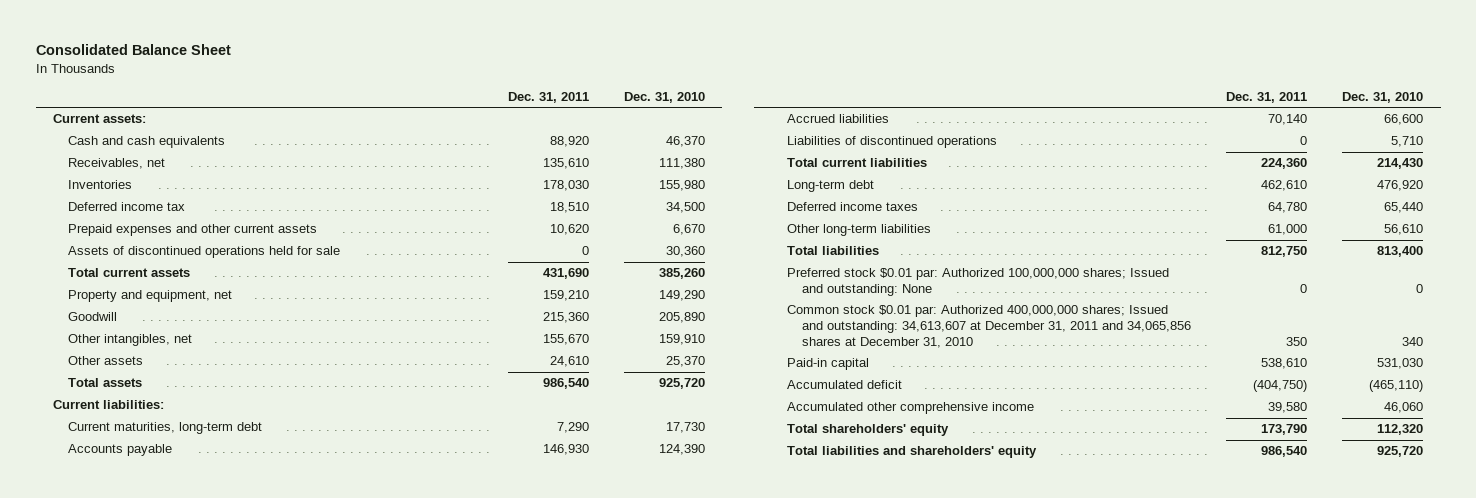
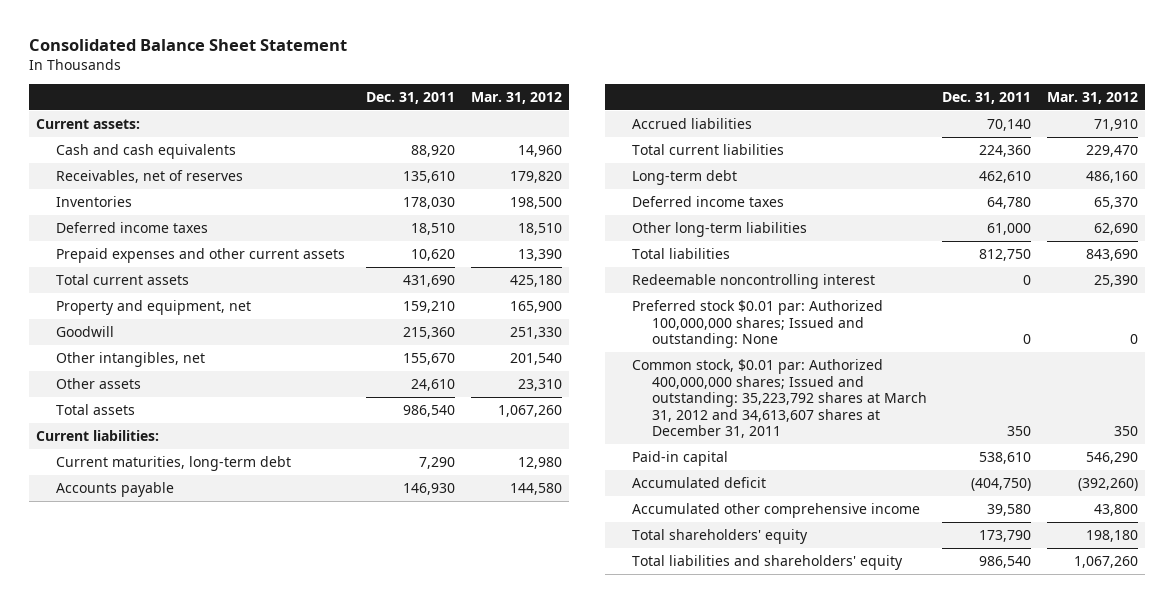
- Consolidated Balance Sheet
+ Consolidated Balance Sheet Statement
- | Dec. 31, 2011 | Dec. 31, 2010
+ | Dec. 31, 2011 | Mar. 31, 2012
- Receivables, net | 135,610 | 111,380
+ Receivables, net of reserves | 135,610 | 179,820
- Deferred income tax | 18,510 | 34,500
+ Deferred income taxes | 18,510 | 18,510
- Assets of discontinued operations held for sale | 0 | 30,360
- Liabilities of discontinued operations | 0 | 5,710
+ Redeemable noncontrolling interest | 0 | 25,390
- Common stock $0.01 par: Authorized 400,000,000 shares; Issued and outstanding: 34,613,607 at December 31, 2011 and 34,065,856 shares at December 31, 2010 | 350 | 340
+ Common stock, $0.01 par: Authorized 400,000,000 shares; Issued and outstanding: 35,223,792 shares at March 31, 2012 and 34,613,607 shares at December 31, 2011 | 350 | 350

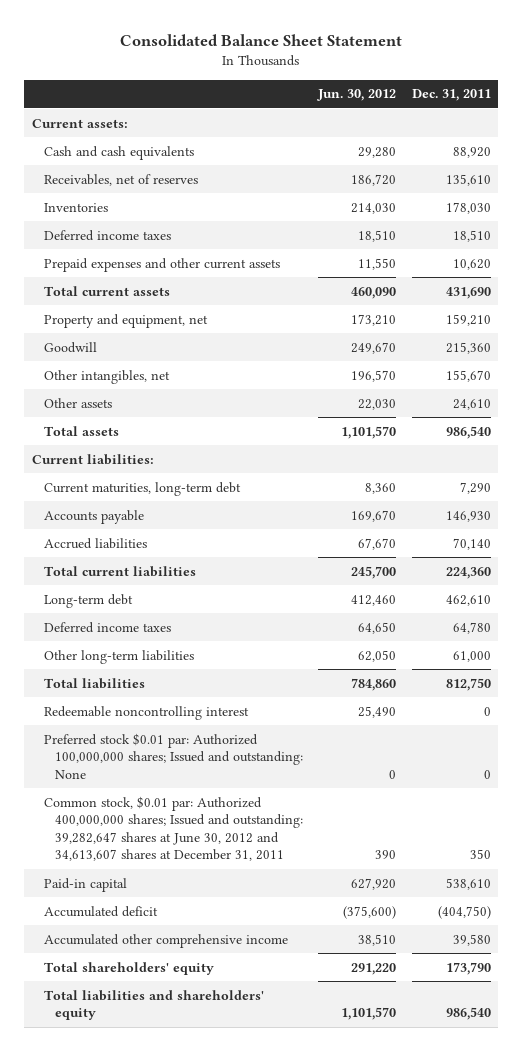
- | Dec. 31, 2011 | Mar. 31, 2012
+ | Jun. 30, 2012 | Dec. 31, 2011
- Common stock, $0.01 par: Authorized 400,000,000 shares; Issued and outstanding: 35,223,792 shares at March 31, 2012 and 34,613,607 shares at December 31, 2011 | 350 | 350
+ Common stock, $0.01 par: Authorized 400,000,000 shares; Issued and outstanding: 39,282,647 shares at June 30, 2012 and 34,613,607 shares at December 31, 2011 | 390 | 350

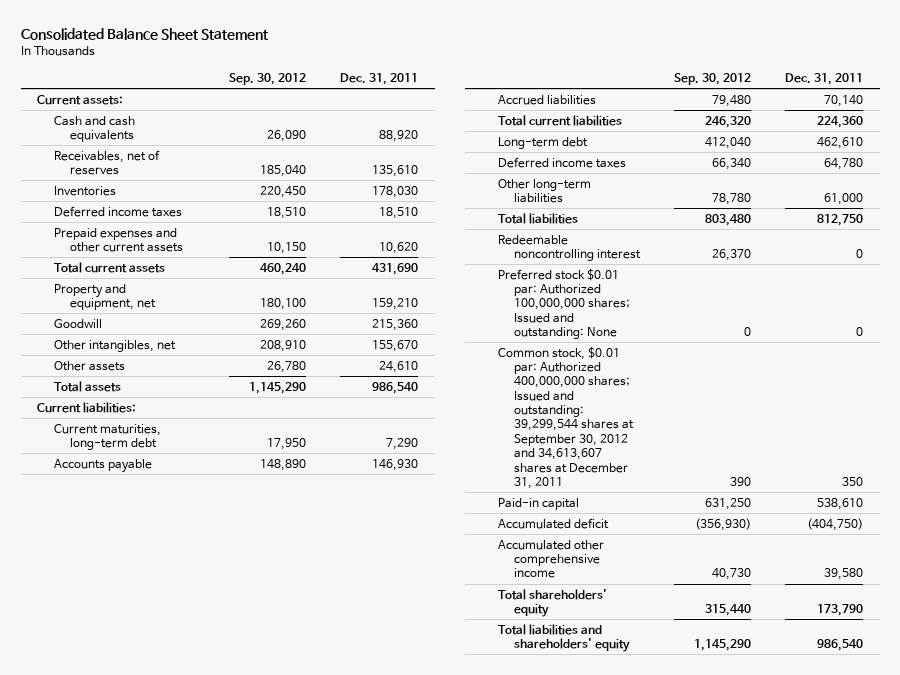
- | Jun. 30, 2012 | Dec. 31, 2011
+ | Sep. 30, 2012 | Dec. 31, 2011
- Common stock, $0.01 par: Authorized 400,000,000 shares; Issued and outstanding: 39,282,647 shares at June 30, 2012 and 34,613,607 shares at December 31, 2011 | 390 | 350
+ Common stock, $0.01 par: Authorized 400,000,000 shares; Issued and outstanding: 39,299,544 shares at September 30, 2012 and 34,613,607 shares at December 31, 2011 | 390 | 350

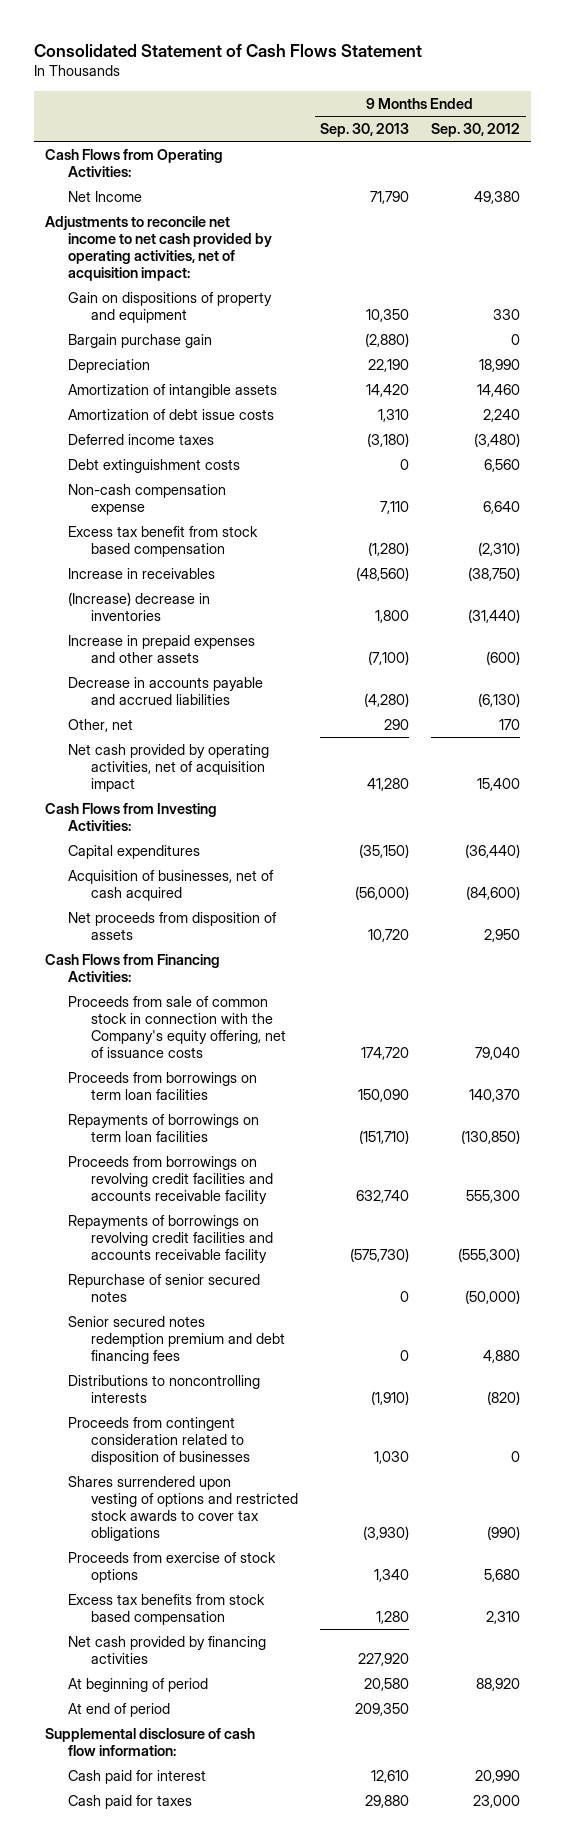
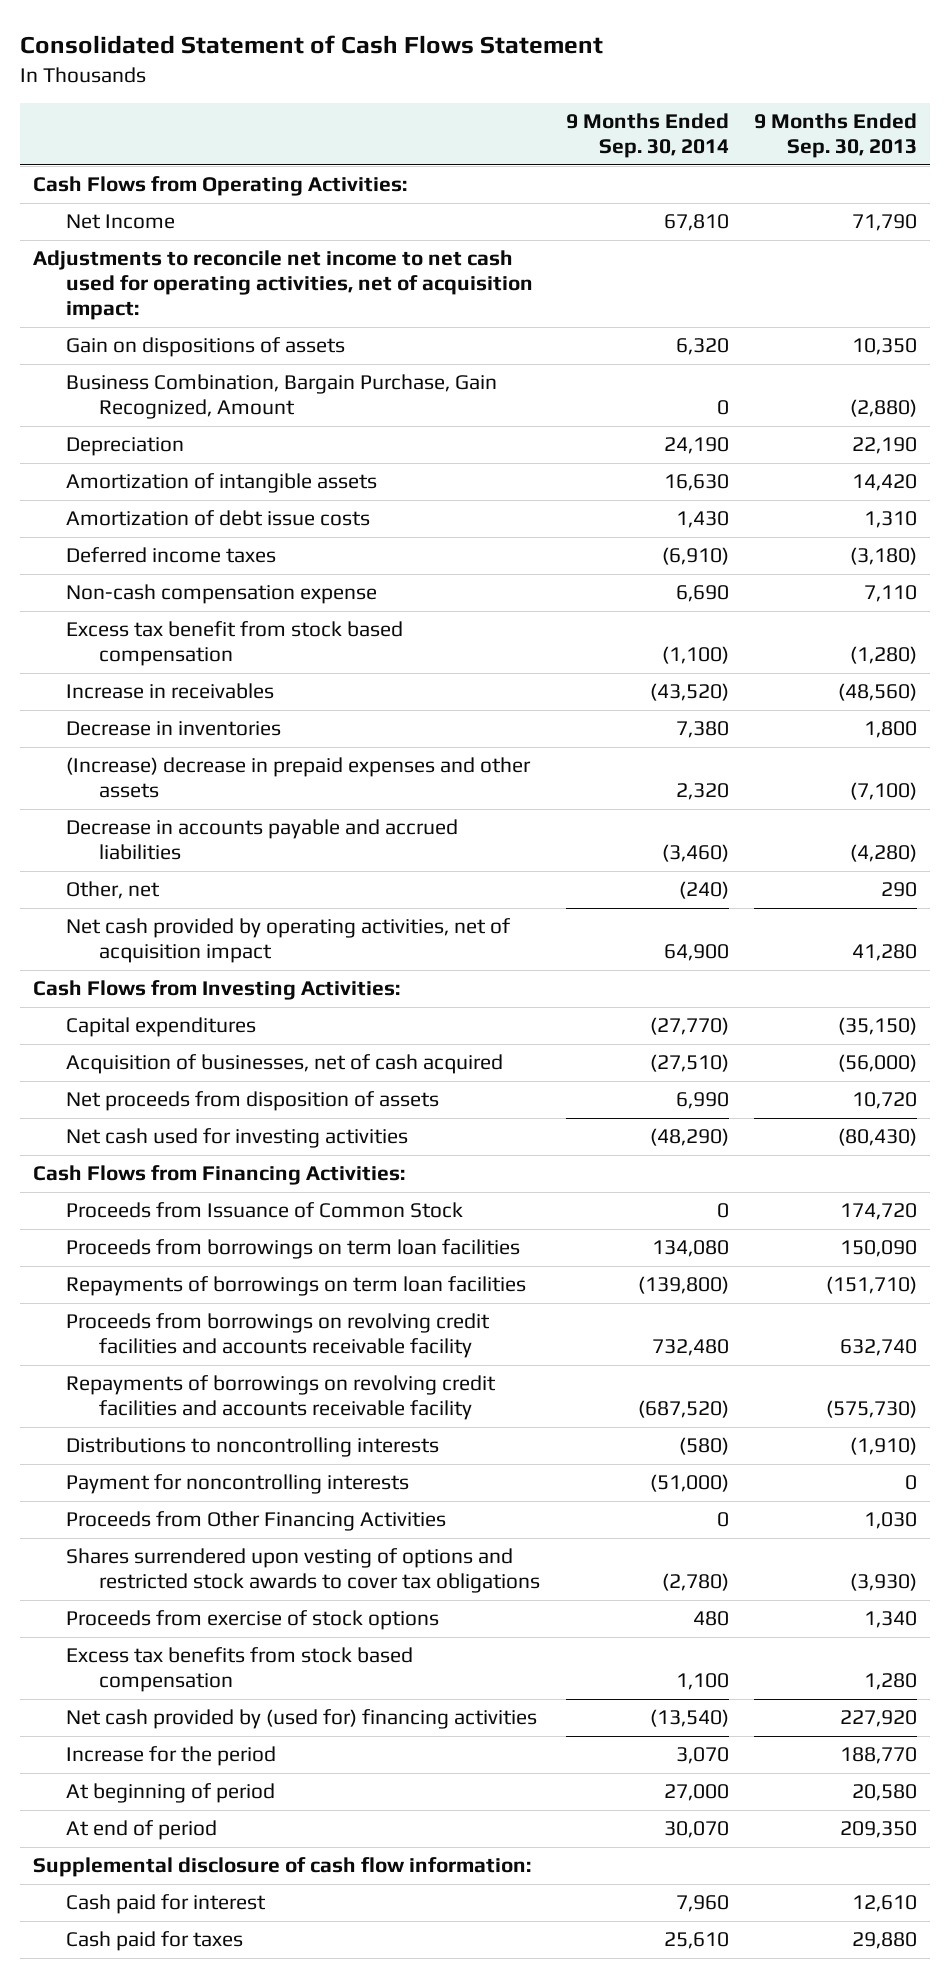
- | 9 Months Ended Sep. 30, 2013 | 9 Months Ended Sep. 30, 2012
+ | 9 Months Ended Sep. 30, 2014 | 9 Months Ended Sep. 30, 2013
- Adjustments to reconcile net income to net cash provided by operating activities, net of acquisition impact:
- Gain on dispositions of property and equipment | 10,350 | 330
- Bargain purchase gain | (2,880) | 0
+ Adjustments to reconcile net income to net cash used for operating activities, net of acquisition impact:
+ Gain on dispositions of assets | 6,320 | 10,350
+ Business Combination, Bargain Purchase, Gain Recognized, Amount | 0 | (2,880)
- Debt extinguishment costs | 0 | 6,560
- (Increase) decrease in inventories | 1,800 | (31,440)
- Increase in prepaid expenses and other assets | (7,100) | (600)
+ Decrease in inventories | 7,380 | 1,800
+ (Increase) decrease in prepaid expenses and other assets | 2,320 | (7,100)
+ Net cash used for investing activities | (48,290) | (80,430)
- Proceeds from sale of common stock in connection with the Company's equity offering, net of issuance costs | 174,720 | 79,040
+ Proceeds from Issuance of Common Stock | 0 | 174,720
- Repurchase of senior secured notes | 0 | (50,000)
- Senior secured notes redemption premium and debt financing fees | 0 | 4,880
- Proceeds from contingent consideration related to disposition of businesses | 1,030 | 0
+ Payment for noncontrolling interests | (51,000) | 0
+ Proceeds from Other Financing Activities | 0 | 1,030
- Net cash provided by financing activities | 227,920 |
+ Net cash provided by (used for) financing activities | (13,540) | 227,920
+ Increase for the period | 3,070 | 188,770

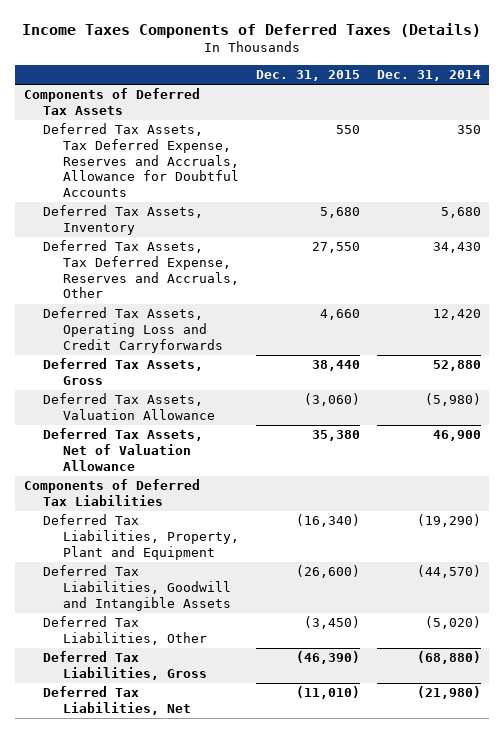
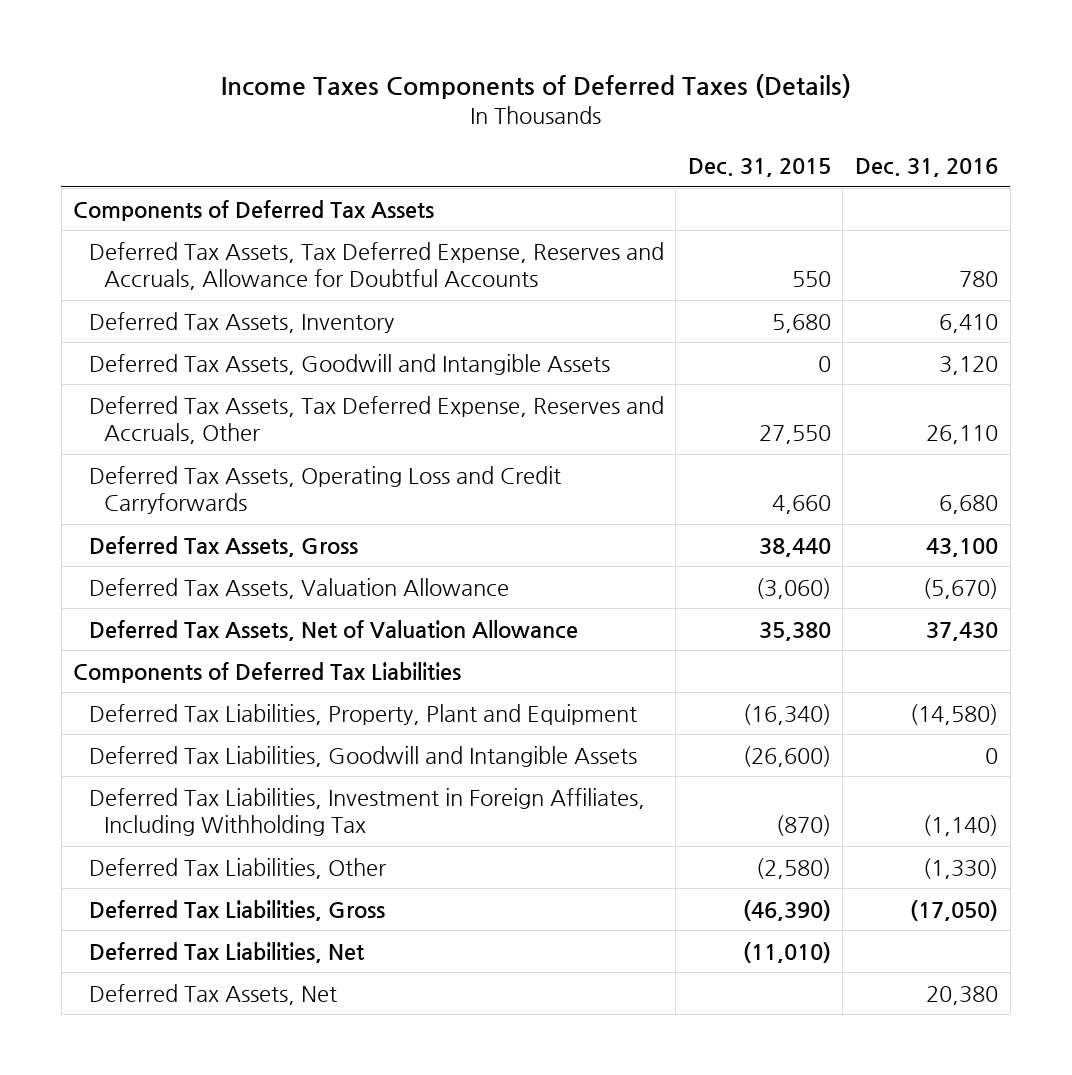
- | Dec. 31, 2015 | Dec. 31, 2014
+ | Dec. 31, 2015 | Dec. 31, 2016
+ Deferred Tax Assets, Goodwill and Intangible Assets | 0 | 3,120
- Deferred Tax Liabilities, Other | (3,450) | (5,020)
+ Deferred Tax Liabilities, Investment in Foreign Affiliates, Including Withholding Tax | (870) | (1,140)
+ Deferred Tax Liabilities, Other | (2,580) | (1,330)
+ Deferred Tax Assets, Net | | 20,380

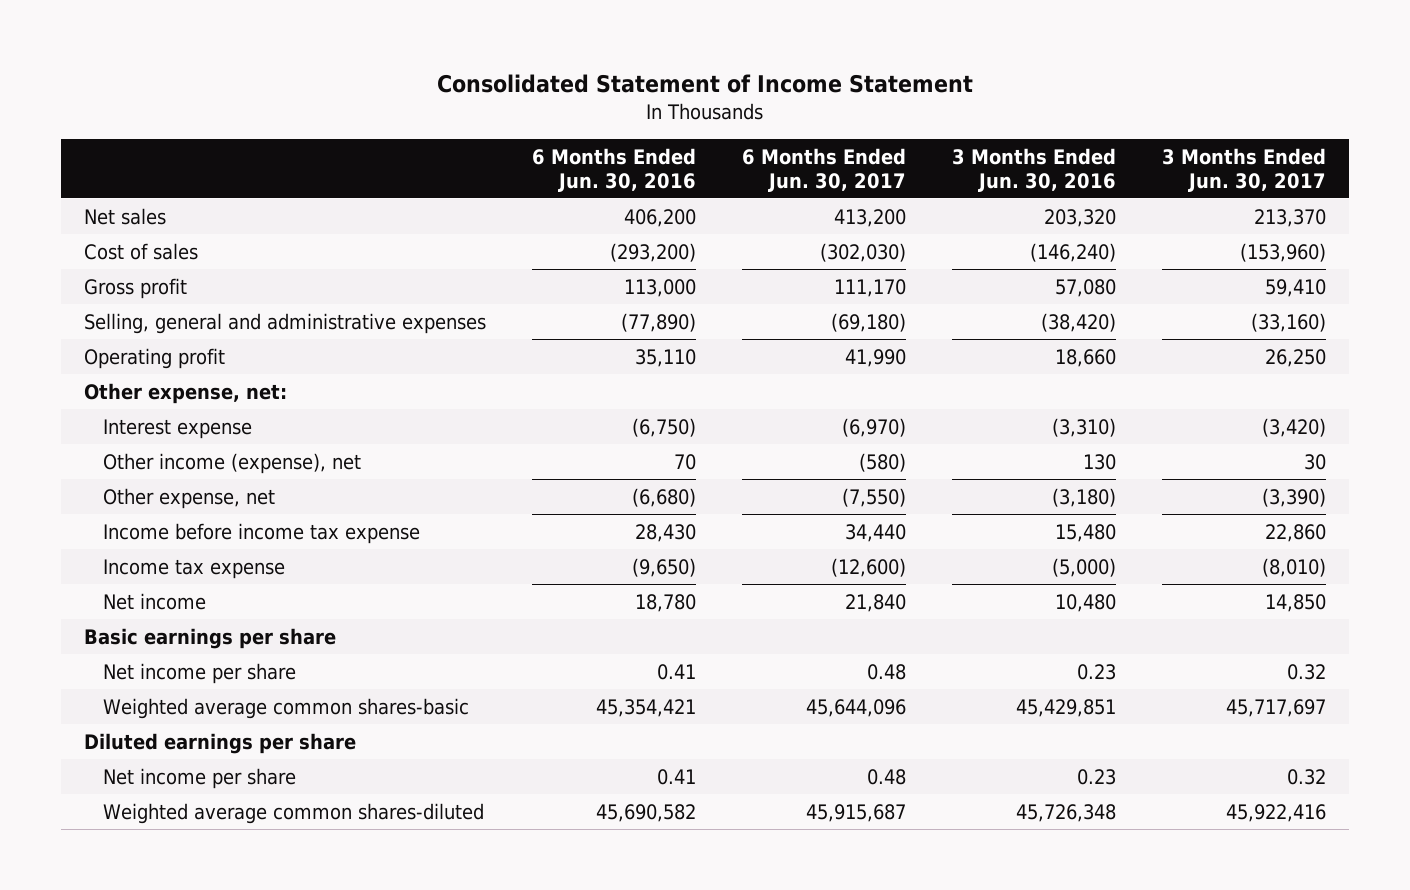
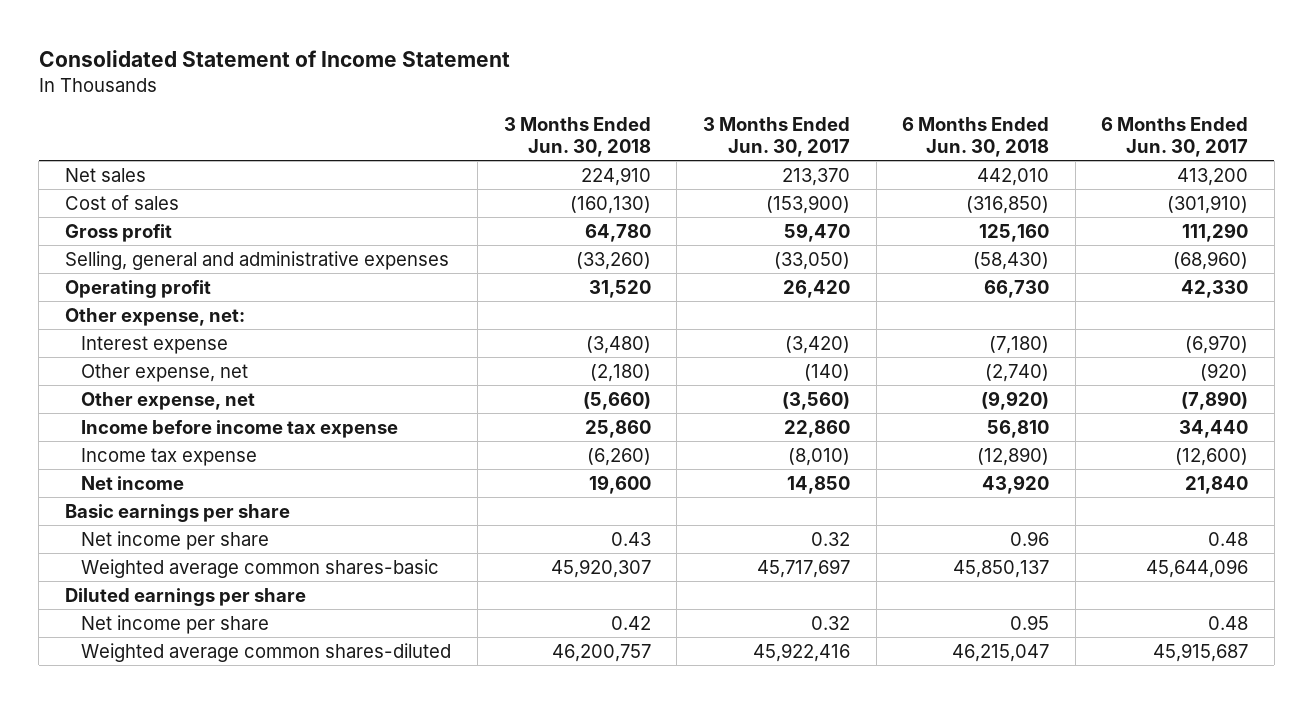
- | 6 Months Ended Jun. 30, 2016 | 6 Months Ended Jun. 30, 2017 | 3 Months Ended Jun. 30, 2016 | 3 Months Ended Jun. 30, 2017
+ | 3 Months Ended Jun. 30, 2018 | 3 Months Ended Jun. 30, 2017 | 6 Months Ended Jun. 30, 2018 | 6 Months Ended Jun. 30, 2017
- Cost of sales | (293,200) | (302,030) | (146,240) | (153,960)
- Gross profit | 113,000 | 111,170 | 57,080 | 59,410
- Selling, general and administrative expenses | (77,890) | (69,180) | (38,420) | (33,160)
- Operating profit | 35,110 | 41,990 | 18,660 | 26,250
+ Cost of sales | (160,130) | (153,900) | (316,850) | (301,910)
+ Gross profit | 64,780 | 59,470 | 125,160 | 111,290
+ Selling, general and administrative expenses | (33,260) | (33,050) | (58,430) | (68,960)
+ Operating profit | 31,520 | 26,420 | 66,730 | 42,330
- Other income (expense), net | 70 | (580) | 130 | 30
- Other expense, net | (6,680) | (7,550) | (3,180) | (3,390)
+ Other expense, net | (2,180) | (140) | (2,740) | (920)
+ Other expense, net | (5,660) | (3,560) | (9,920) | (7,890)

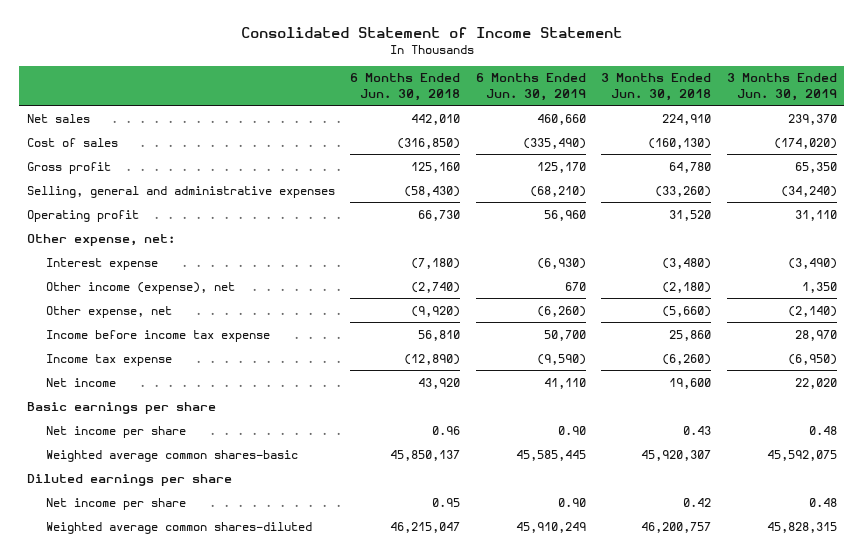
- | 3 Months Ended Jun. 30, 2018 | 3 Months Ended Jun. 30, 2017 | 6 Months Ended Jun. 30, 2018 | 6 Months Ended Jun. 30, 2017
+ | 6 Months Ended Jun. 30, 2018 | 6 Months Ended Jun. 30, 2019 | 3 Months Ended Jun. 30, 2018 | 3 Months Ended Jun. 30, 2019
- Other expense, net | (2,180) | (140) | (2,740) | (920)
+ Other income (expense), net | (2,740) | 670 | (2,180) | 1,350

